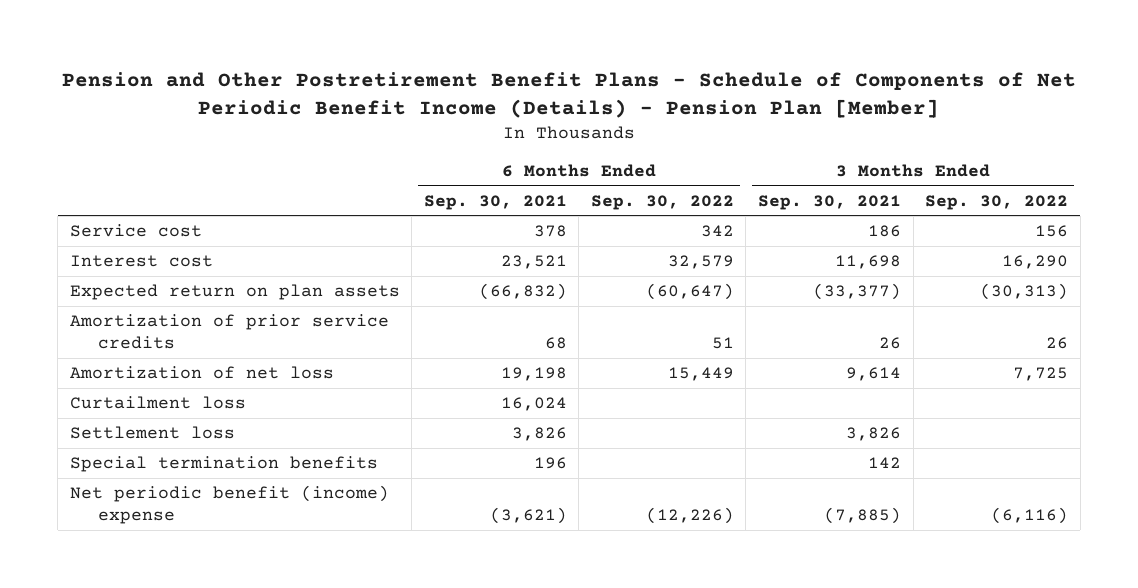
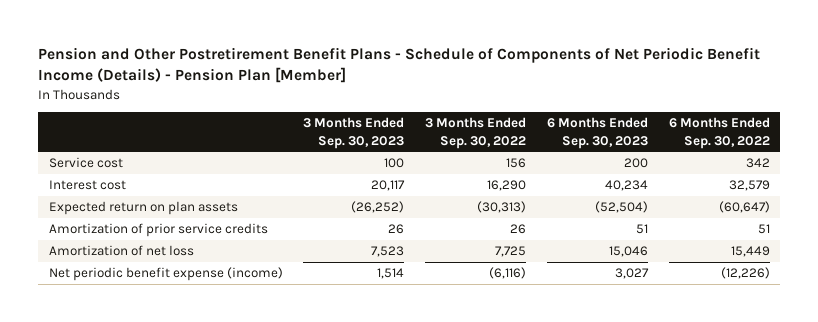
- | 6 Months Ended Sep. 30, 2021 | 6 Months Ended Sep. 30, 2022 | 3 Months Ended Sep. 30, 2021 | 3 Months Ended Sep. 30, 2022
+ | 3 Months Ended Sep. 30, 2023 | 3 Months Ended Sep. 30, 2022 | 6 Months Ended Sep. 30, 2023 | 6 Months Ended Sep. 30, 2022
- Curtailment loss | 16,024 | | |
- Settlement loss | 3,826 | | 3,826 |
- Special termination benefits | 196 | | 142 |
- Net periodic benefit (income) expense | (3,621) | (12,226) | (7,885) | (6,116)
+ Net periodic benefit expense (income) | 1,514 | (6,116) | 3,027 | (12,226)

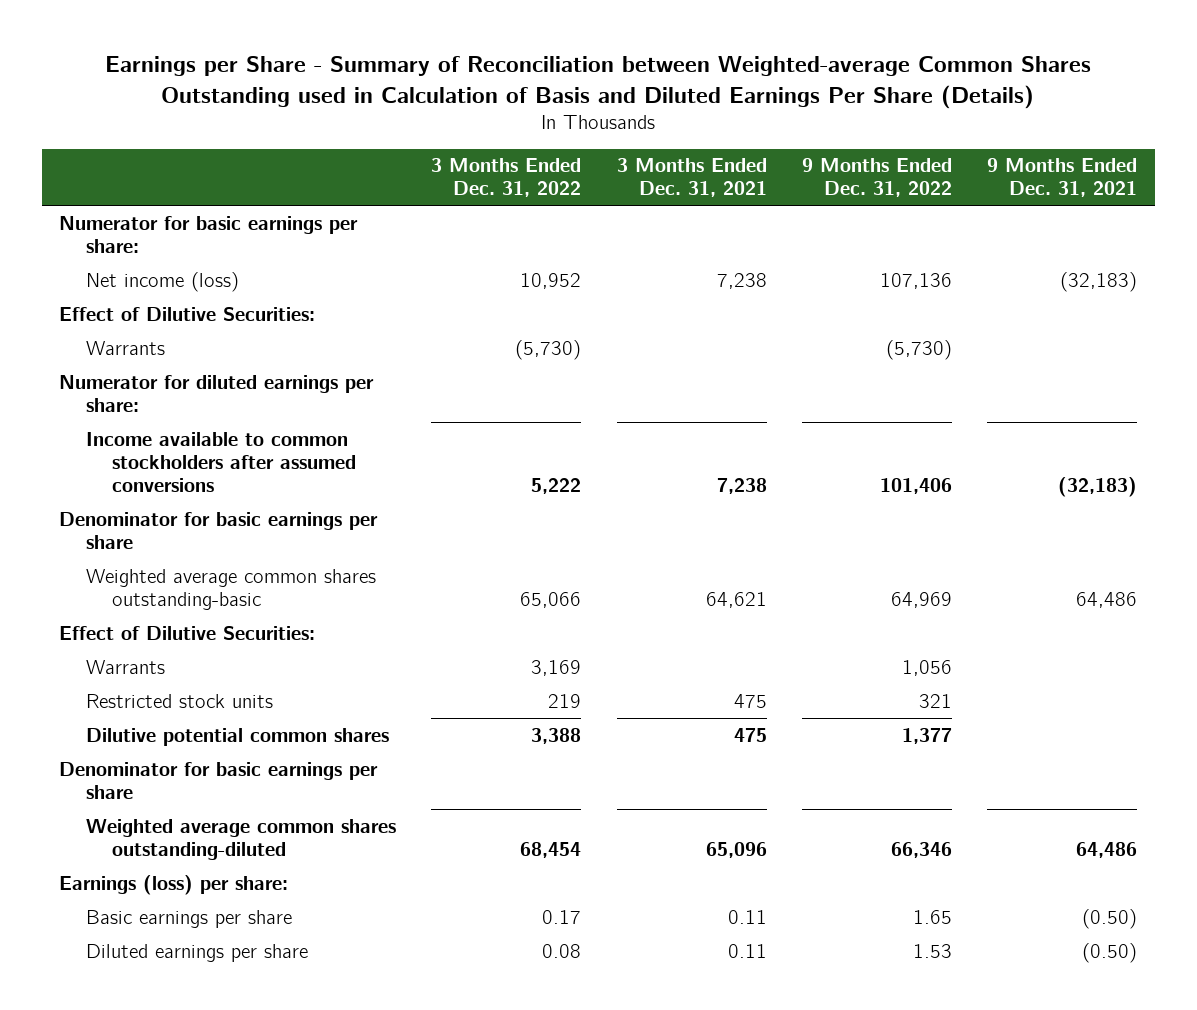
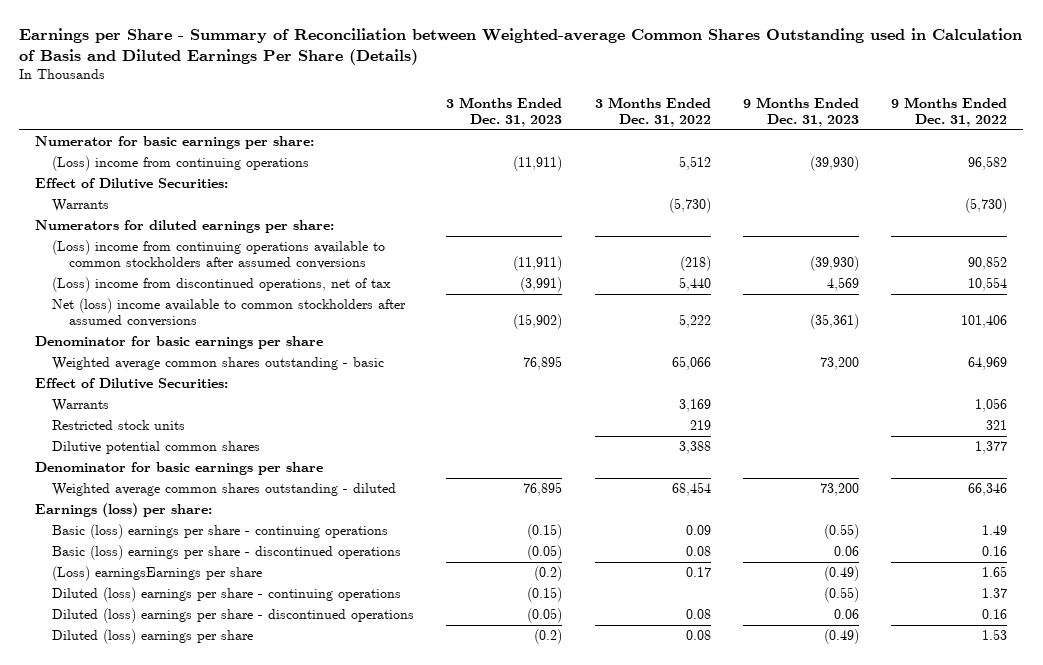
- | 3 Months Ended Dec. 31, 2022 | 3 Months Ended Dec. 31, 2021 | 9 Months Ended Dec. 31, 2022 | 9 Months Ended Dec. 31, 2021
+ | 3 Months Ended Dec. 31, 2023 | 3 Months Ended Dec. 31, 2022 | 9 Months Ended Dec. 31, 2023 | 9 Months Ended Dec. 31, 2022
- Net income (loss) | 10,952 | 7,238 | 107,136 | (32,183)
+ (Loss) income from continuing operations | (11,911) | 5,512 | (39,930) | 96,582
- Numerator for diluted earnings per share:
- Income available to common stockholders after assumed conversions | 5,222 | 7,238 | 101,406 | (32,183)
+ Numerators for diluted earnings per share:
+ (Loss) income from continuing operations available to common stockholders after assumed conversions | (11,911) | (218) | (39,930) | 90,852
+ (Loss) income from discontinued operations, net of tax | (3,991) | 5,440 | 4,569 | 10,554
+ Net (loss) income available to common stockholders after assumed conversions | (15,902) | 5,222 | (35,361) | 101,406
- Weighted average common shares outstanding-basic | 65,066 | 64,621 | 64,969 | 64,486
+ Weighted average common shares outstanding - basic | 76,895 | 65,066 | 73,200 | 64,969
- Weighted average common shares outstanding-diluted | 68,454 | 65,096 | 66,346 | 64,486
+ Weighted average common shares outstanding - diluted | 76,895 | 68,454 | 73,200 | 66,346
- Basic earnings per share | 0.17 | 0.11 | 1.65 | (0.50)
- Diluted earnings per share | 0.08 | 0.11 | 1.53 | (0.50)
+ Basic (loss) earnings per share - continuing operations | (0.15) | 0.09 | (0.55) | 1.49
+ Basic (loss) earnings per share - discontinued operations | (0.05) | 0.08 | 0.06 | 0.16
+ (Loss) earningsEarnings per share | (0.2) | 0.17 | (0.49) | 1.65
+ Diluted (loss) earnings per share - continuing operations | (0.15) | | (0.55) | 1.37
+ Diluted (loss) earnings per share - discontinued operations | (0.05) | 0.08 | 0.06 | 0.16
+ Diluted (loss) earnings per share | (0.2) | 0.08 | (0.49) | 1.53

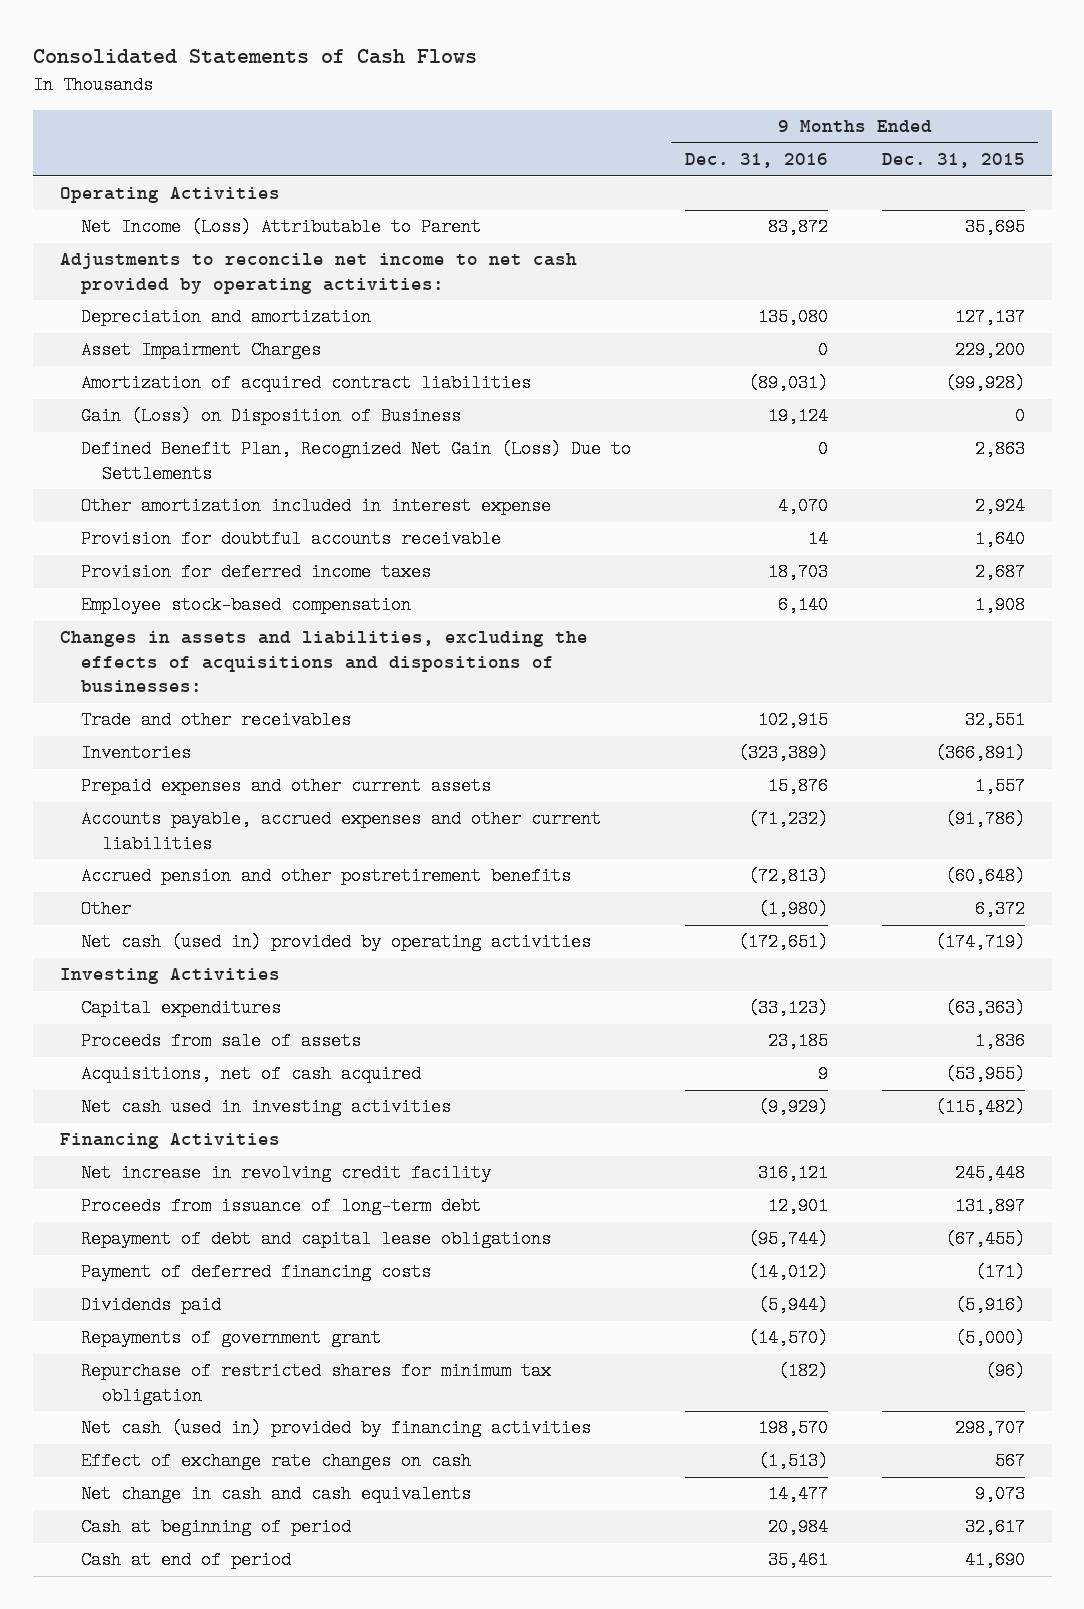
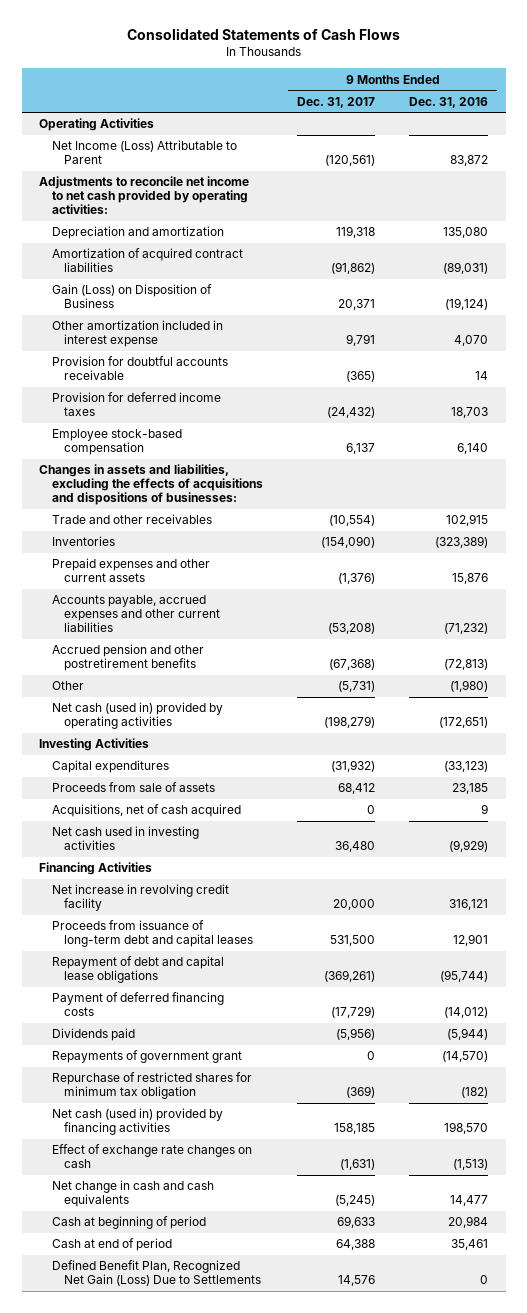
- | 9 Months Ended Dec. 31, 2016 | 9 Months Ended Dec. 31, 2015
+ | 9 Months Ended Dec. 31, 2017 | 9 Months Ended Dec. 31, 2016
- Asset Impairment Charges | 0 | 229,200
- Gain (Loss) on Disposition of Business | 19,124 | 0
+ Gain (Loss) on Disposition of Business | 20,371 | (19,124)
- Proceeds from issuance of long-term debt | 12,901 | 131,897
+ Proceeds from issuance of long-term debt and capital leases | 531,500 | 12,901
moved down: Defined Benefit Plan, Recognized Net Gain (Loss) Due to Settlements | 14,576 | 0

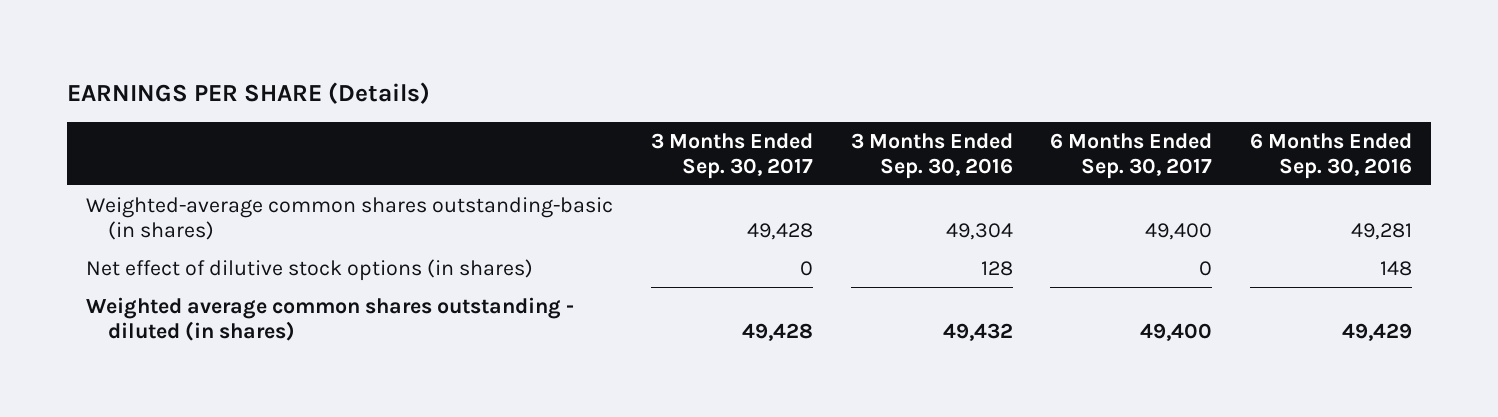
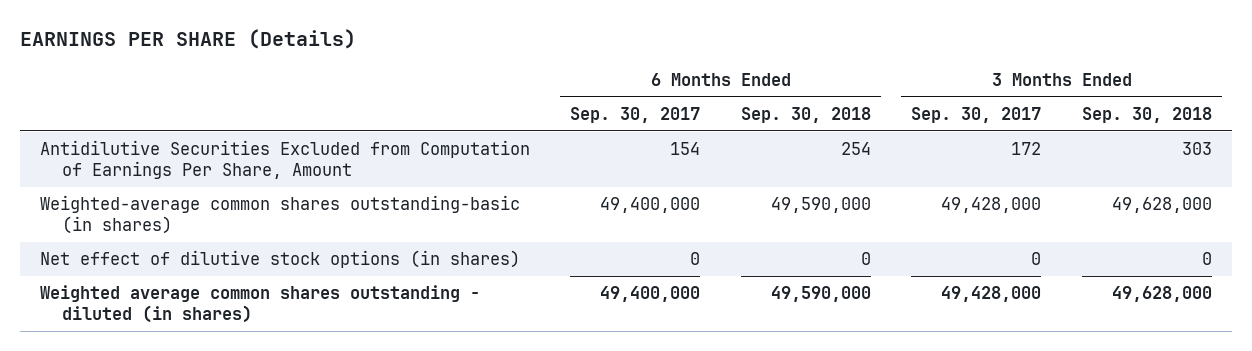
- | 3 Months Ended Sep. 30, 2017 | 3 Months Ended Sep. 30, 2016 | 6 Months Ended Sep. 30, 2017 | 6 Months Ended Sep. 30, 2016
+ | 6 Months Ended Sep. 30, 2017 | 6 Months Ended Sep. 30, 2018 | 3 Months Ended Sep. 30, 2017 | 3 Months Ended Sep. 30, 2018
- Weighted-average common shares outstanding-basic (in shares) | 49,428 | 49,304 | 49,400 | 49,281
+ Antidilutive Securities Excluded from Computation of Earnings Per Share, Amount | 154 | 254 | 172 | 303
+ Weighted-average common shares outstanding-basic (in shares) | 49,400,000 | 49,590,000 | 49,428,000 | 49,628,000
- Weighted average common shares outstanding - diluted (in shares) | 49,428 | 49,432 | 49,400 | 49,429
+ Weighted average common shares outstanding - diluted (in shares) | 49,400,000 | 49,590,000 | 49,428,000 | 49,628,000

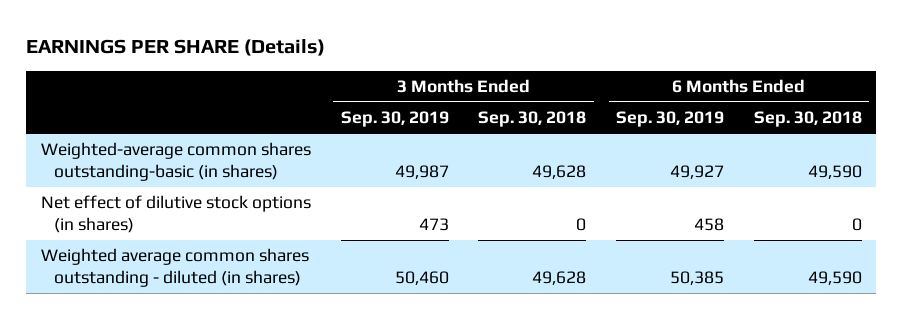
- | 6 Months Ended Sep. 30, 2017 | 6 Months Ended Sep. 30, 2018 | 3 Months Ended Sep. 30, 2017 | 3 Months Ended Sep. 30, 2018
+ | 3 Months Ended Sep. 30, 2019 | 3 Months Ended Sep. 30, 2018 | 6 Months Ended Sep. 30, 2019 | 6 Months Ended Sep. 30, 2018
- Antidilutive Securities Excluded from Computation of Earnings Per Share, Amount | 154 | 254 | 172 | 303
- Weighted-average common shares outstanding-basic (in shares) | 49,400,000 | 49,590,000 | 49,428,000 | 49,628,000
+ Weighted-average common shares outstanding-basic (in shares) | 49,987 | 49,628 | 49,927 | 49,590
- Weighted average common shares outstanding - diluted (in shares) | 49,400,000 | 49,590,000 | 49,428,000 | 49,628,000
+ Weighted average common shares outstanding - diluted (in shares) | 50,460 | 49,628 | 50,385 | 49,590

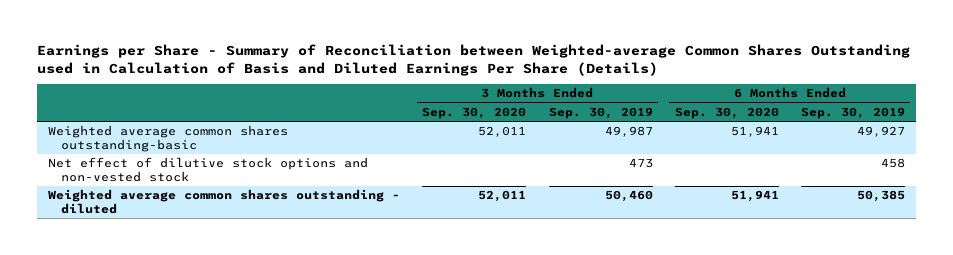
- EARNINGS PER SHARE (Details)
+ Earnings per Share - Summary of Reconciliation between Weighted-average Common Shares Outstanding used in Calculation of Basis and Diluted Earnings Per Share (Details)
- | 3 Months Ended Sep. 30, 2019 | 3 Months Ended Sep. 30, 2018 | 6 Months Ended Sep. 30, 2019 | 6 Months Ended Sep. 30, 2018
+ | 3 Months Ended Sep. 30, 2020 | 3 Months Ended Sep. 30, 2019 | 6 Months Ended Sep. 30, 2020 | 6 Months Ended Sep. 30, 2019
- Weighted-average common shares outstanding-basic (in shares) | 49,987 | 49,628 | 49,927 | 49,590
- Net effect of dilutive stock options (in shares) | 473 | 0 | 458 | 0
- Weighted average common shares outstanding - diluted (in shares) | 50,460 | 49,628 | 50,385 | 49,590
+ Weighted average common shares outstanding-basic | 52,011 | 49,987 | 51,941 | 49,927
+ Net effect of dilutive stock options and non-vested stock | | 473 | | 458
+ Weighted average common shares outstanding - diluted | 52,011 | 50,460 | 51,941 | 50,385

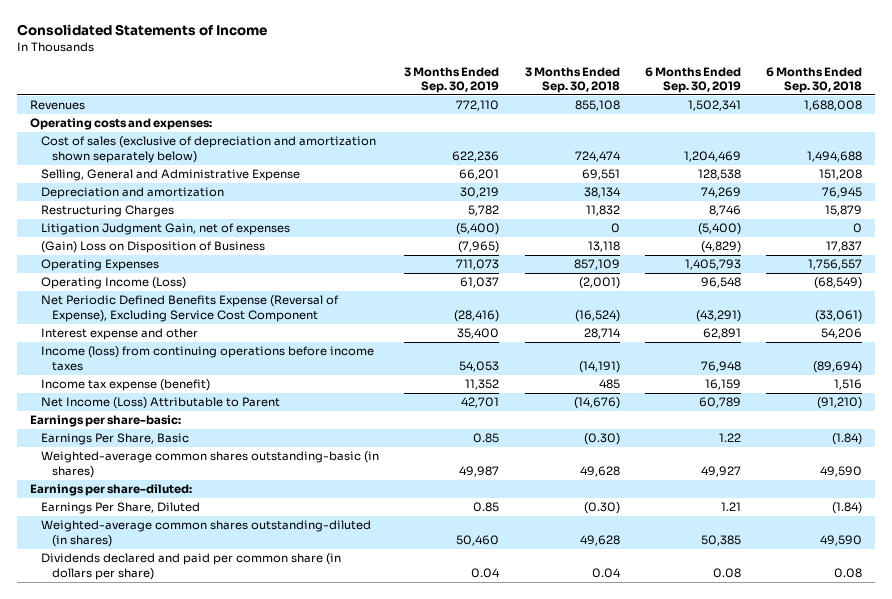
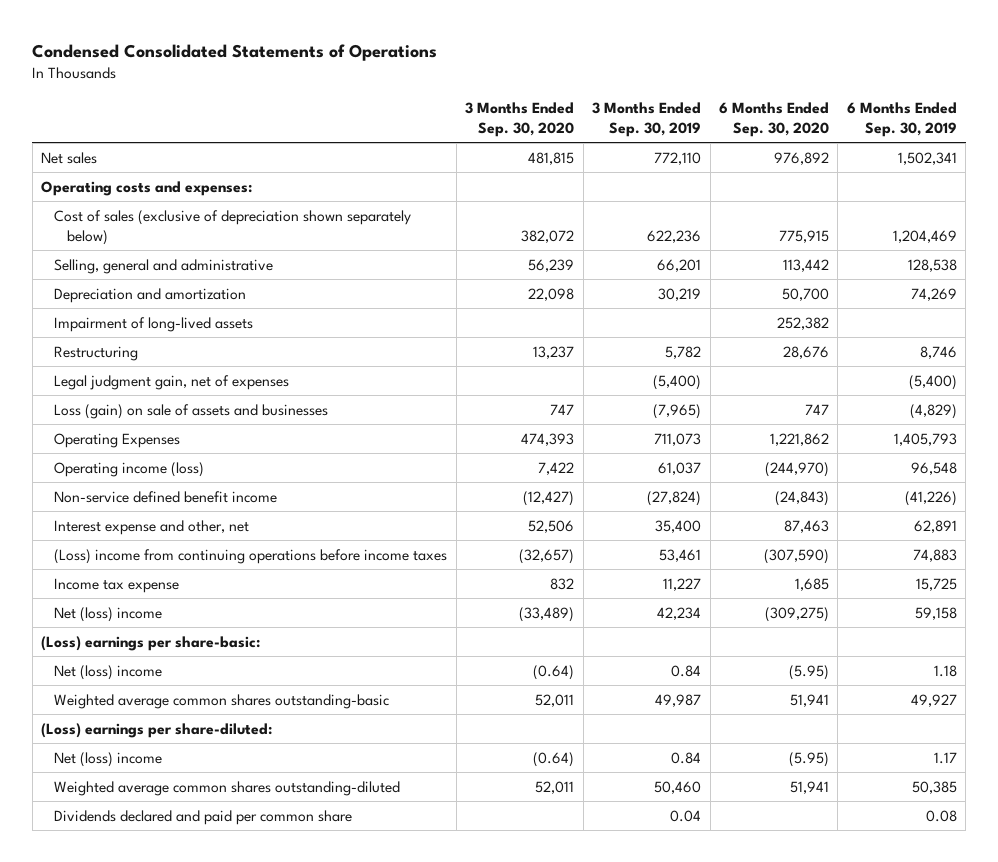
- Consolidated Statements of Income
+ Condensed Consolidated Statements of Operations
- | 3 Months Ended Sep. 30, 2019 | 3 Months Ended Sep. 30, 2018 | 6 Months Ended Sep. 30, 2019 | 6 Months Ended Sep. 30, 2018
+ | 3 Months Ended Sep. 30, 2020 | 3 Months Ended Sep. 30, 2019 | 6 Months Ended Sep. 30, 2020 | 6 Months Ended Sep. 30, 2019
- Revenues | 772,110 | 855,108 | 1,502,341 | 1,688,008
+ Net sales | 481,815 | 772,110 | 976,892 | 1,502,341
- Cost of sales (exclusive of depreciation and amortization shown separately below) | 622,236 | 724,474 | 1,204,469 | 1,494,688
- Selling, General and Administrative Expense | 66,201 | 69,551 | 128,538 | 151,208
+ Cost of sales (exclusive of depreciation shown separately below) | 382,072 | 622,236 | 775,915 | 1,204,469
+ Selling, general and administrative | 56,239 | 66,201 | 113,442 | 128,538
- Restructuring Charges | 5,782 | 11,832 | 8,746 | 15,879
- Litigation Judgment Gain, net of expenses | (5,400) | 0 | (5,400) | 0
- (Gain) Loss on Disposition of Business | (7,965) | 13,118 | (4,829) | 17,837
+ Impairment of long-lived assets | | | 252,382 |
+ Restructuring | 13,237 | 5,782 | 28,676 | 8,746
+ Legal judgment gain, net of expenses | | (5,400) | | (5,400)
+ Loss (gain) on sale of assets and businesses | 747 | (7,965) | 747 | (4,829)
- Operating Income (Loss) | 61,037 | (2,001) | 96,548 | (68,549)
- Net Periodic Defined Benefits Expense (Reversal of Expense), Excluding Service Cost Component | (28,416) | (16,524) | (43,291) | (33,061)
- Interest expense and other | 35,400 | 28,714 | 62,891 | 54,206
- Income (loss) from continuing operations before income taxes | 54,053 | (14,191) | 76,948 | (89,694)
- Income tax expense (benefit) | 11,352 | 485 | 16,159 | 1,516
- Net Income (Loss) Attributable to Parent | 42,701 | (14,676) | 60,789 | (91,210)
- Earnings per share-basic:
- Earnings Per Share, Basic | 0.85 | (0.30) | 1.22 | (1.84)
- Weighted-average common shares outstanding-basic (in shares) | 49,987 | 49,628 | 49,927 | 49,590
- Earnings per share-diluted:
- Earnings Per Share, Diluted | 0.85 | (0.30) | 1.21 | (1.84)
- Weighted-average common shares outstanding-diluted (in shares) | 50,460 | 49,628 | 50,385 | 49,590
- Dividends declared and paid per common share (in dollars per share) | 0.04 | 0.04 | 0.08 | 0.08
+ Operating income (loss) | 7,422 | 61,037 | (244,970) | 96,548
+ Non-service defined benefit income | (12,427) | (27,824) | (24,843) | (41,226)
+ Interest expense and other, net | 52,506 | 35,400 | 87,463 | 62,891
+ (Loss) income from continuing operations before income taxes | (32,657) | 53,461 | (307,590) | 74,883
+ Income tax expense | 832 | 11,227 | 1,685 | 15,725
+ Net (loss) income | (33,489) | 42,234 | (309,275) | 59,158
+ (Loss) earnings per share-basic:
+ Net (loss) income | (0.64) | 0.84 | (5.95) | 1.18
+ Weighted average common shares outstanding-basic | 52,011 | 49,987 | 51,941 | 49,927
+ (Loss) earnings per share-diluted:
+ Net (loss) income | (0.64) | 0.84 | (5.95) | 1.17
+ Weighted average common shares outstanding-diluted | 52,011 | 50,460 | 51,941 | 50,385
+ Dividends declared and paid per common share | | 0.04 | | 0.08

